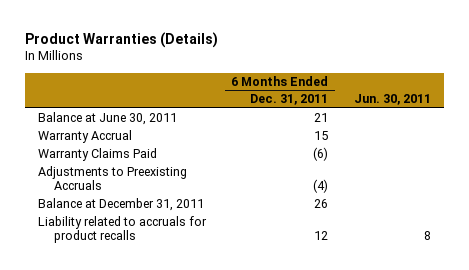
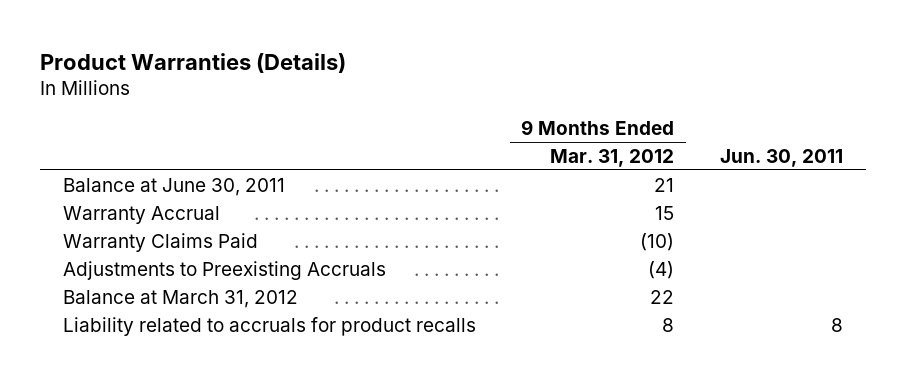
- | 6 Months Ended Dec. 31, 2011 | Jun. 30, 2011
+ | 9 Months Ended Mar. 31, 2012 | Jun. 30, 2011
- Balance at December 31, 2011 | 26 |
+ Balance at March 31, 2012 | 22 |

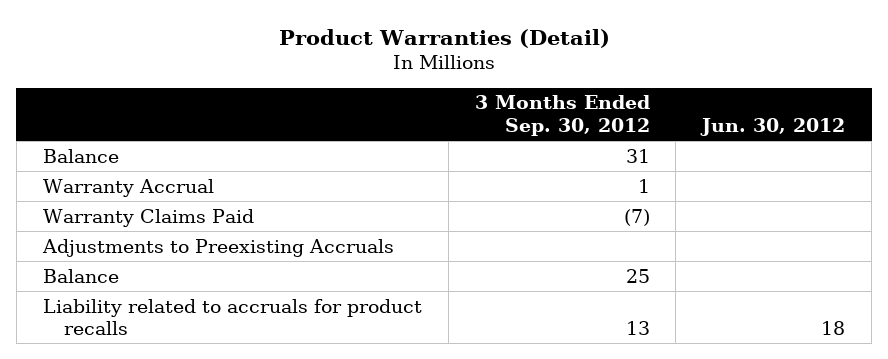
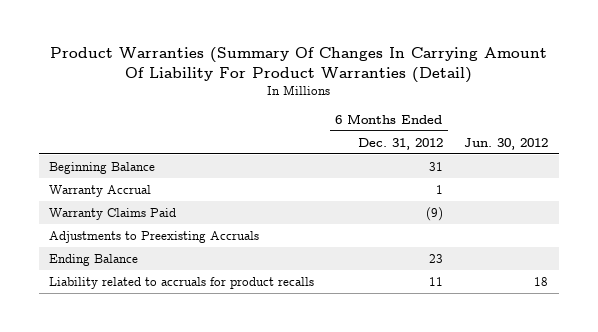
- Product Warranties (Detail)
+ Product Warranties (Summary Of Changes In Carrying Amount Of Liability For Product Warranties (Detail)
- | 3 Months Ended Sep. 30, 2012 | Jun. 30, 2012
+ | 6 Months Ended Dec. 31, 2012 | Jun. 30, 2012
- Balance | 31 |
+ Beginning Balance | 31 |
- Balance | 25 |
+ Ending Balance | 23 |

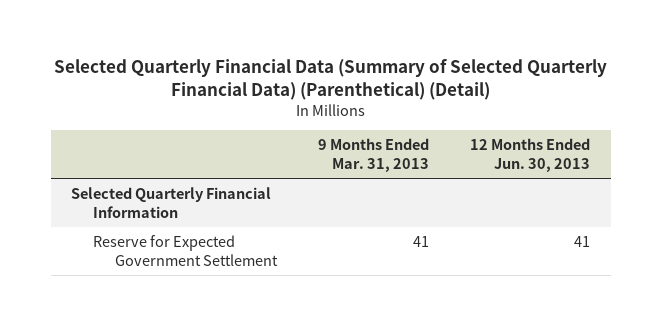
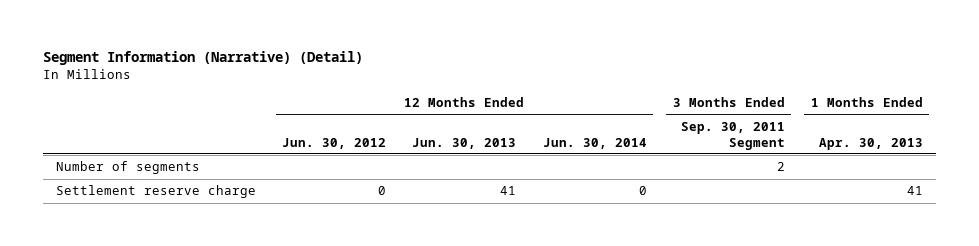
- Selected Quarterly Financial Data (Summary of Selected Quarterly Financial Data) (Parenthetical) (Detail)
+ Segment Information (Narrative) (Detail)
- | 9 Months Ended Mar. 31, 2013 | 12 Months Ended Jun. 30, 2013
+ | 12 Months Ended Jun. 30, 2012 | 12 Months Ended Jun. 30, 2013 | 12 Months Ended Jun. 30, 2014 | 3 Months Ended Sep. 30, 2011 Segment | 1 Months Ended Apr. 30, 2013
- Selected Quarterly Financial Information
- Reserve for Expected Government Settlement | 41 | 41
+ Number of segments | | | | 2 |
+ Settlement reserve charge | 0 | 41 | 0 | | 41

